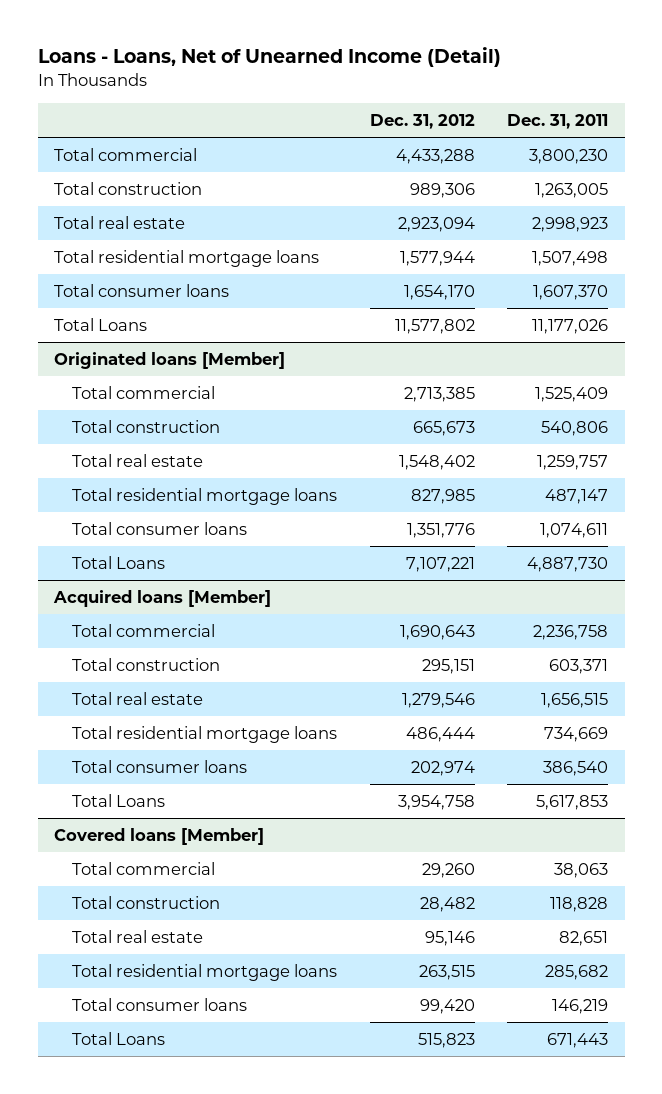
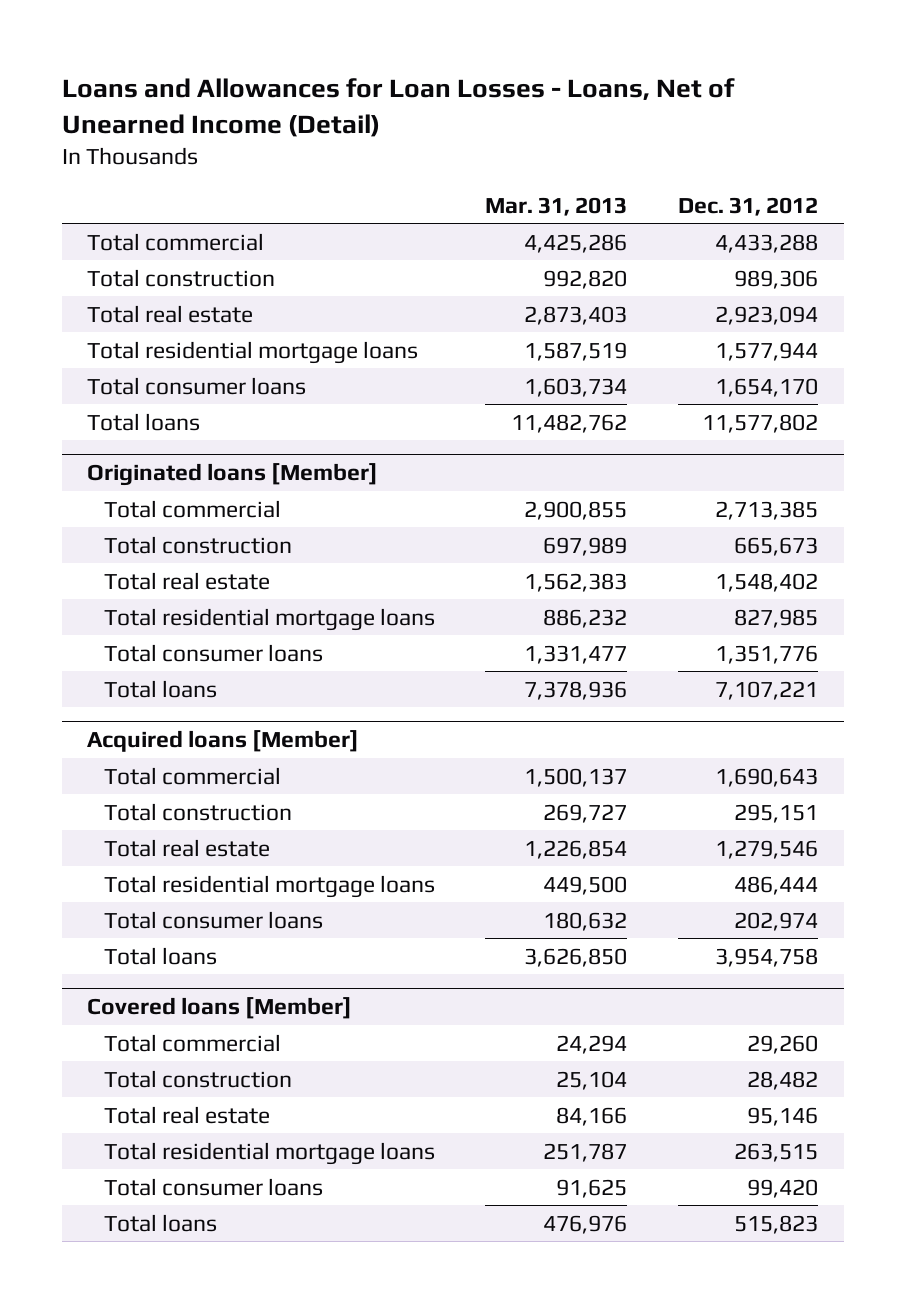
- Loans - Loans, Net of Unearned Income (Detail)
+ Loans and Allowances for Loan Losses - Loans, Net of Unearned Income (Detail)
- | Dec. 31, 2012 | Dec. 31, 2011
+ | Mar. 31, 2013 | Dec. 31, 2012
- Total Loans | 11,577,802 | 11,177,026
+ Total loans | 11,482,762 | 11,577,802
@ Originated loans [Member]
- Total Loans | 7,107,221 | 4,887,730
+ Total loans | 7,378,936 | 7,107,221
@ Acquired loans [Member]
- Total Loans | 3,954,758 | 5,617,853
+ Total loans | 3,626,850 | 3,954,758
@ Covered loans [Member]
- Total Loans | 515,823 | 671,443
+ Total loans | 476,976 | 515,823

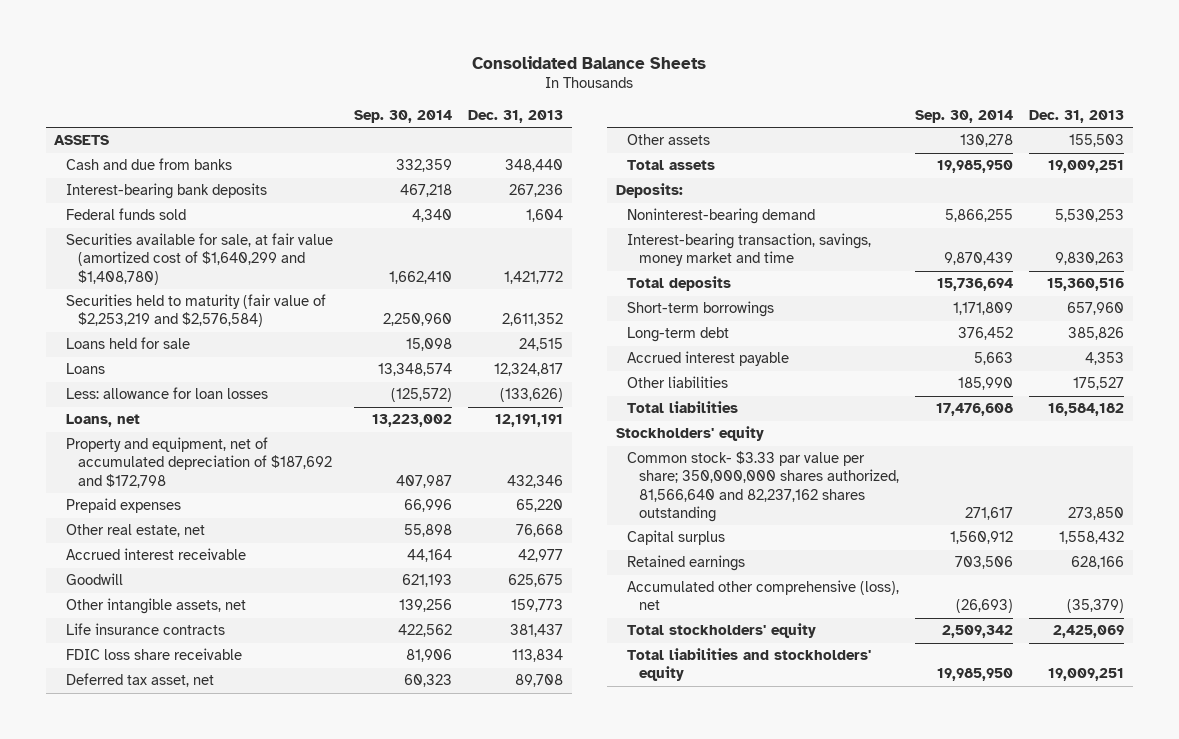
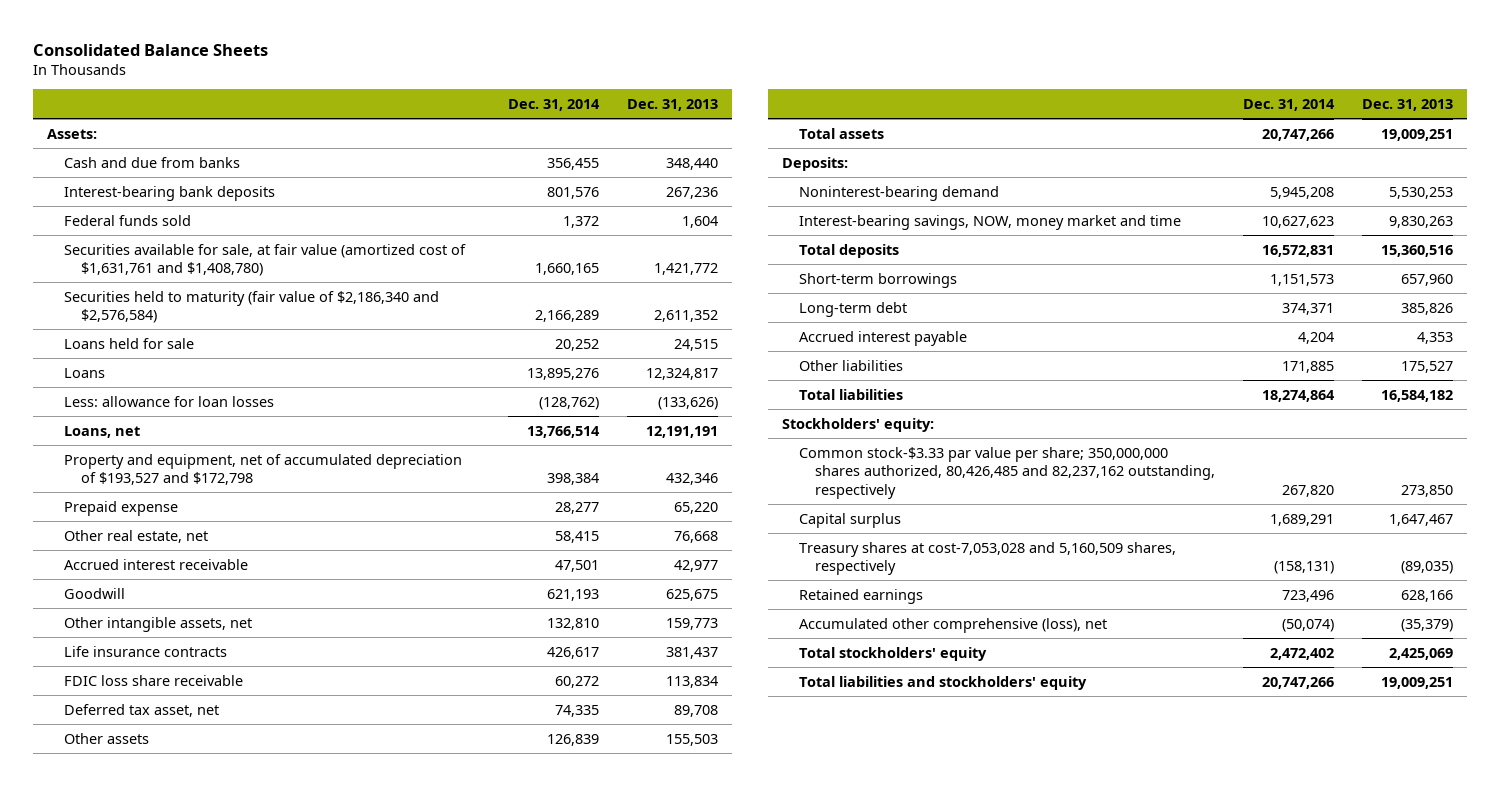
- | Sep. 30, 2014 | Dec. 31, 2013
+ | Dec. 31, 2014 | Dec. 31, 2013
- ASSETS
+ Assets:
- Securities available for sale, at fair value (amortized cost of $1,640,299 and $1,408,780) | 1,662,410 | 1,421,772
- Securities held to maturity (fair value of $2,253,219 and $2,576,584) | 2,250,960 | 2,611,352
+ Securities available for sale, at fair value (amortized cost of $1,631,761 and $1,408,780) | 1,660,165 | 1,421,772
+ Securities held to maturity (fair value of $2,186,340 and $2,576,584) | 2,166,289 | 2,611,352
- Property and equipment, net of accumulated depreciation of $187,692 and $172,798 | 407,987 | 432,346
- Prepaid expenses | 66,996 | 65,220
+ Property and equipment, net of accumulated depreciation of $193,527 and $172,798 | 398,384 | 432,346
+ Prepaid expense | 28,277 | 65,220
- Interest-bearing transaction, savings, money market and time | 9,870,439 | 9,830,263
+ Interest-bearing savings, NOW, money market and time | 10,627,623 | 9,830,263
- Stockholders' equity
- Common stock- $3.33 par value per share; 350,000,000 shares authorized, 81,566,640 and 82,237,162 shares outstanding | 271,617 | 273,850
- Capital surplus | 1,560,912 | 1,558,432
+ Stockholders' equity:
+ Common stock-$3.33 par value per share; 350,000,000 shares authorized, 80,426,485 and 82,237,162 outstanding, respectively | 267,820 | 273,850
+ Capital surplus | 1,689,291 | 1,647,467
+ Treasury shares at cost-7,053,028 and 5,160,509 shares, respectively | (158,131) | (89,035)

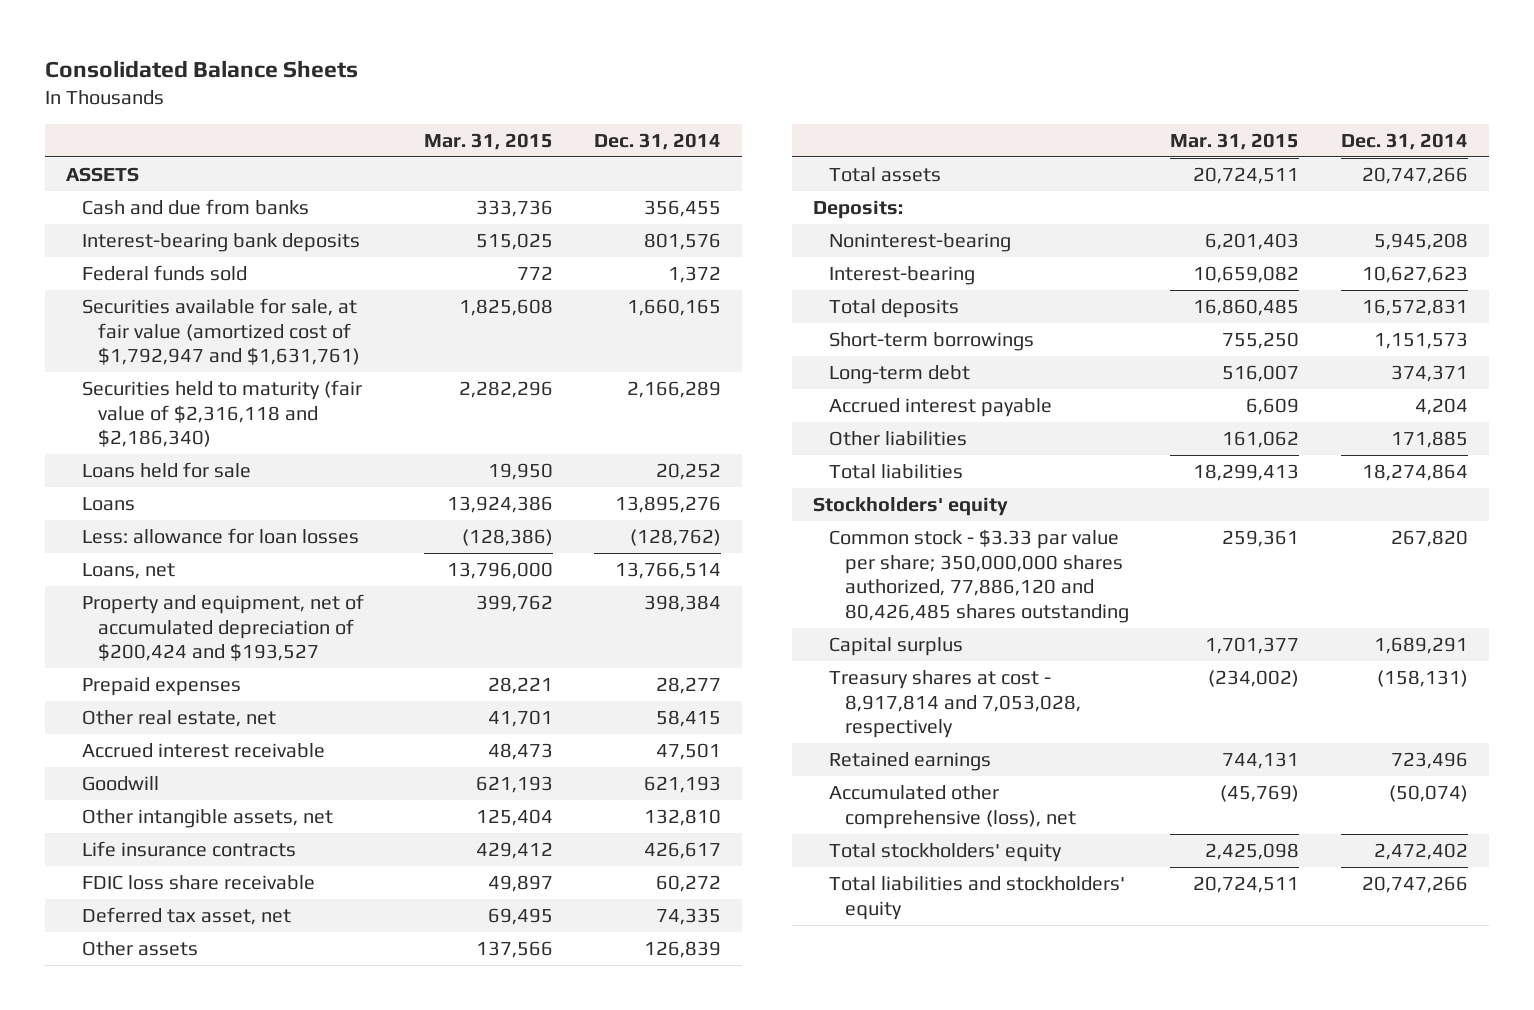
- | Dec. 31, 2014 | Dec. 31, 2013
+ | Mar. 31, 2015 | Dec. 31, 2014
- Assets:
+ ASSETS
- Securities available for sale, at fair value (amortized cost of $1,631,761 and $1,408,780) | 1,660,165 | 1,421,772
- Securities held to maturity (fair value of $2,186,340 and $2,576,584) | 2,166,289 | 2,611,352
+ Securities available for sale, at fair value (amortized cost of $1,792,947 and $1,631,761) | 1,825,608 | 1,660,165
+ Securities held to maturity (fair value of $2,316,118 and $2,186,340) | 2,282,296 | 2,166,289
- Property and equipment, net of accumulated depreciation of $193,527 and $172,798 | 398,384 | 432,346
- Prepaid expense | 28,277 | 65,220
+ Property and equipment, net of accumulated depreciation of $200,424 and $193,527 | 399,762 | 398,384
+ Prepaid expenses | 28,221 | 28,277
- Noninterest-bearing demand | 5,945,208 | 5,530,253
- Interest-bearing savings, NOW, money market and time | 10,627,623 | 9,830,263
+ Noninterest-bearing | 6,201,403 | 5,945,208
+ Interest-bearing | 10,659,082 | 10,627,623
- Stockholders' equity:
- Common stock-$3.33 par value per share; 350,000,000 shares authorized, 80,426,485 and 82,237,162 outstanding, respectively | 267,820 | 273,850
+ Stockholders' equity
+ Common stock - $3.33 par value per share; 350,000,000 shares authorized, 77,886,120 and 80,426,485 shares outstanding | 259,361 | 267,820
- Treasury shares at cost-7,053,028 and 5,160,509 shares, respectively | (158,131) | (89,035)
+ Treasury shares at cost - 8,917,814 and 7,053,028, respectively | (234,002) | (158,131)

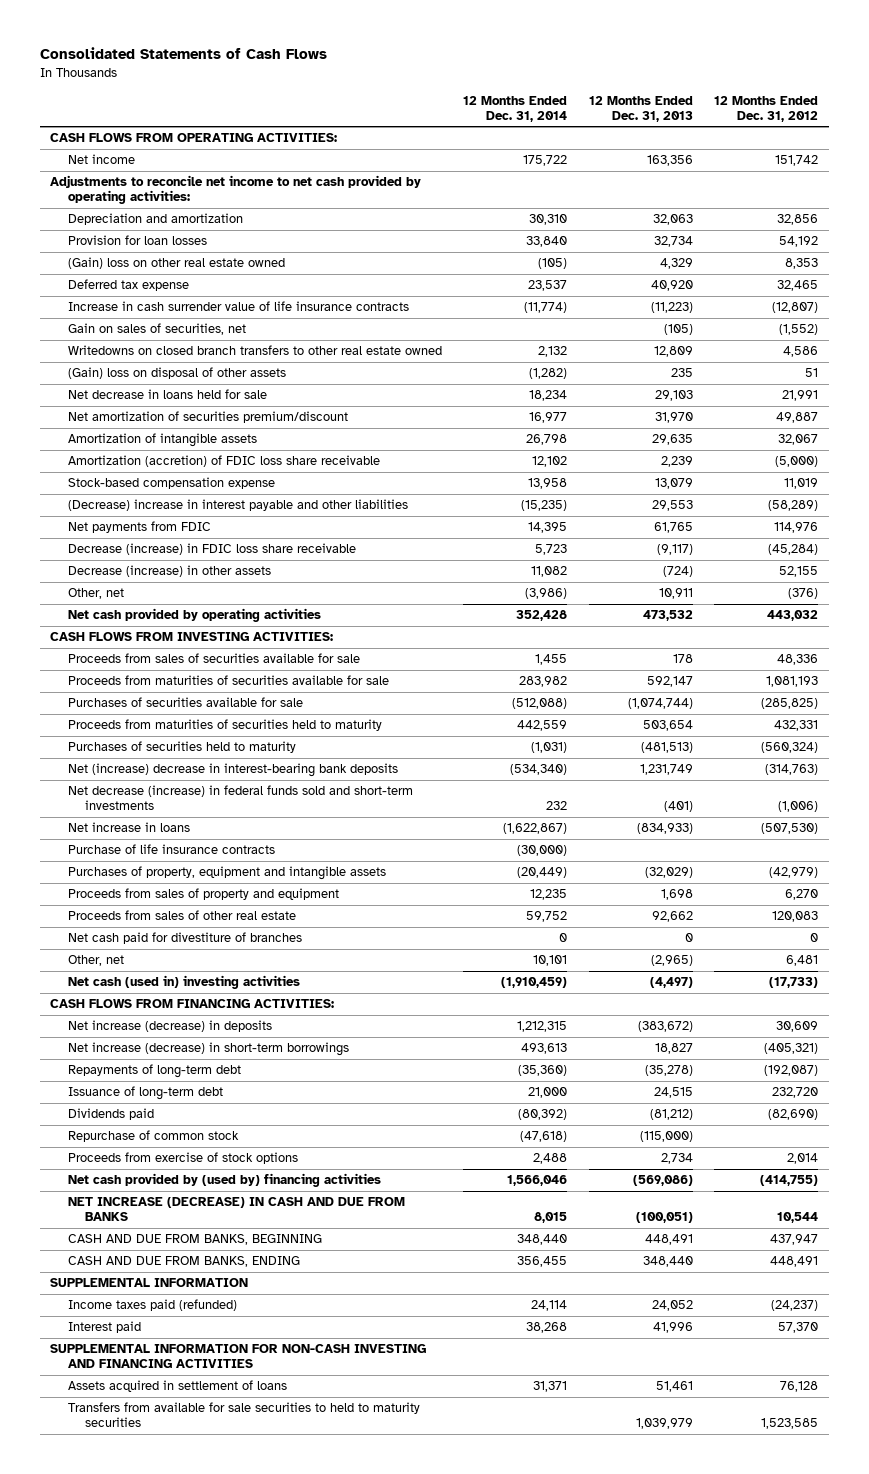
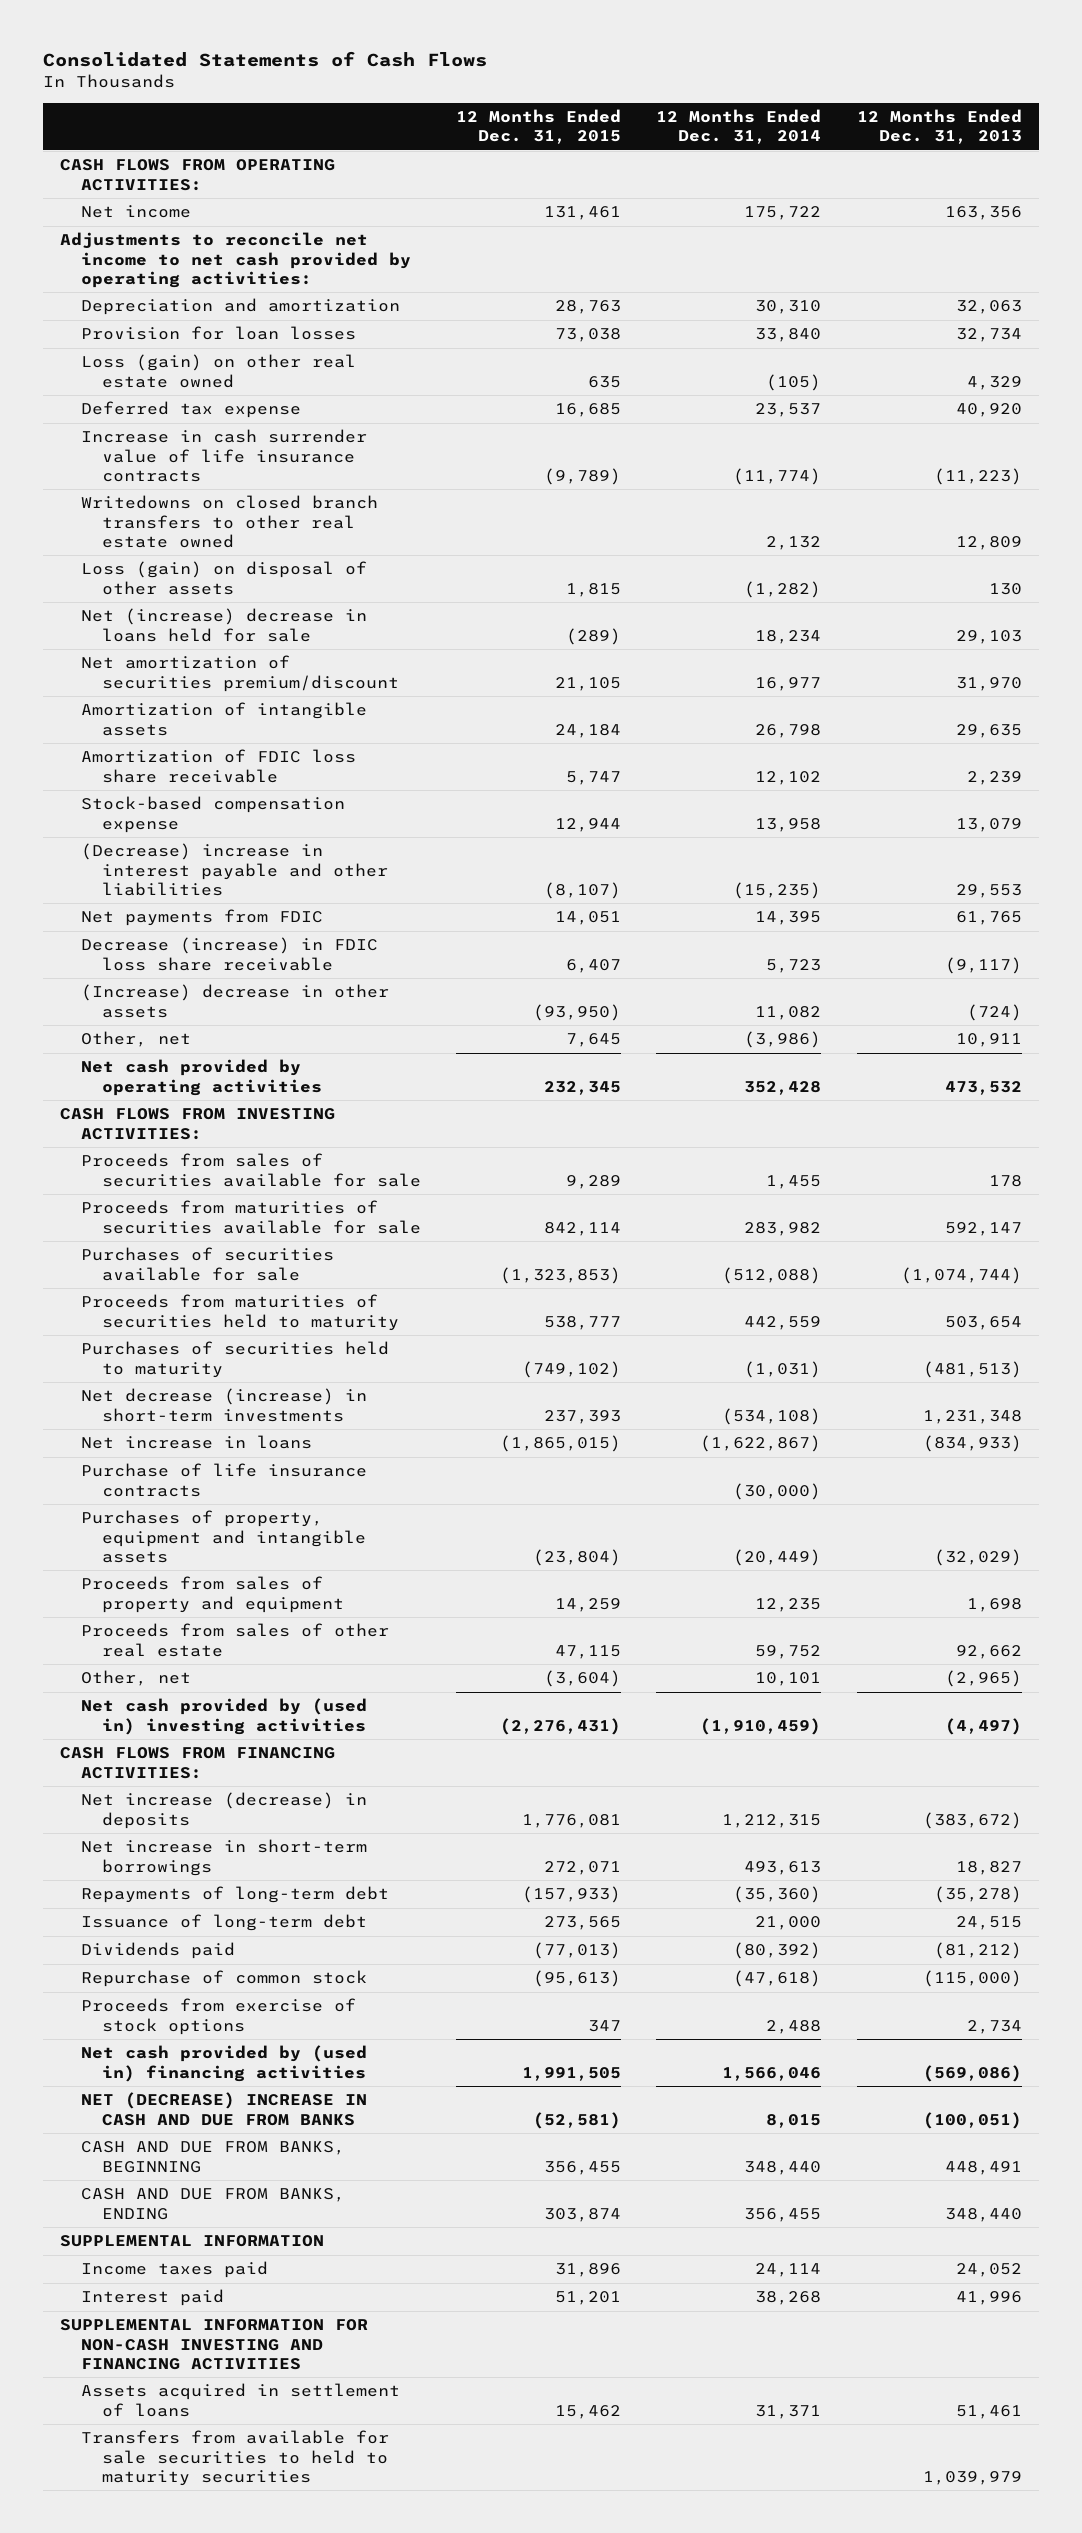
- | 12 Months Ended Dec. 31, 2014 | 12 Months Ended Dec. 31, 2013 | 12 Months Ended Dec. 31, 2012
+ | 12 Months Ended Dec. 31, 2015 | 12 Months Ended Dec. 31, 2014 | 12 Months Ended Dec. 31, 2013
- (Gain) loss on other real estate owned | (105) | 4,329 | 8,353
+ Loss (gain) on other real estate owned | 635 | (105) | 4,329
- Gain on sales of securities, net | | (105) | (1,552)
- (Gain) loss on disposal of other assets | (1,282) | 235 | 51
- Net decrease in loans held for sale | 18,234 | 29,103 | 21,991
+ Loss (gain) on disposal of other assets | 1,815 | (1,282) | 130
+ Net (increase) decrease in loans held for sale | (289) | 18,234 | 29,103
- Amortization (accretion) of FDIC loss share receivable | 12,102 | 2,239 | (5,000)
+ Amortization of FDIC loss share receivable | 5,747 | 12,102 | 2,239
- Decrease (increase) in other assets | 11,082 | (724) | 52,155
+ (Increase) decrease in other assets | (93,950) | 11,082 | (724)
- Net (increase) decrease in interest-bearing bank deposits | (534,340) | 1,231,749 | (314,763)
- Net decrease (increase) in federal funds sold and short-term investments | 232 | (401) | (1,006)
+ Net decrease (increase) in short-term investments | 237,393 | (534,108) | 1,231,348
- Net cash paid for divestiture of branches | 0 | 0 | 0
- Net cash (used in) investing activities | (1,910,459) | (4,497) | (17,733)
+ Net cash provided by (used in) investing activities | (2,276,431) | (1,910,459) | (4,497)
- Net increase (decrease) in short-term borrowings | 493,613 | 18,827 | (405,321)
+ Net increase in short-term borrowings | 272,071 | 493,613 | 18,827
- Net cash provided by (used by) financing activities | 1,566,046 | (569,086) | (414,755)
- NET INCREASE (DECREASE) IN CASH AND DUE FROM BANKS | 8,015 | (100,051) | 10,544
+ Net cash provided by (used in) financing activities | 1,991,505 | 1,566,046 | (569,086)
+ NET (DECREASE) INCREASE IN CASH AND DUE FROM BANKS | (52,581) | 8,015 | (100,051)
- Income taxes paid (refunded) | 24,114 | 24,052 | (24,237)
+ Income taxes paid | 31,896 | 24,114 | 24,052

